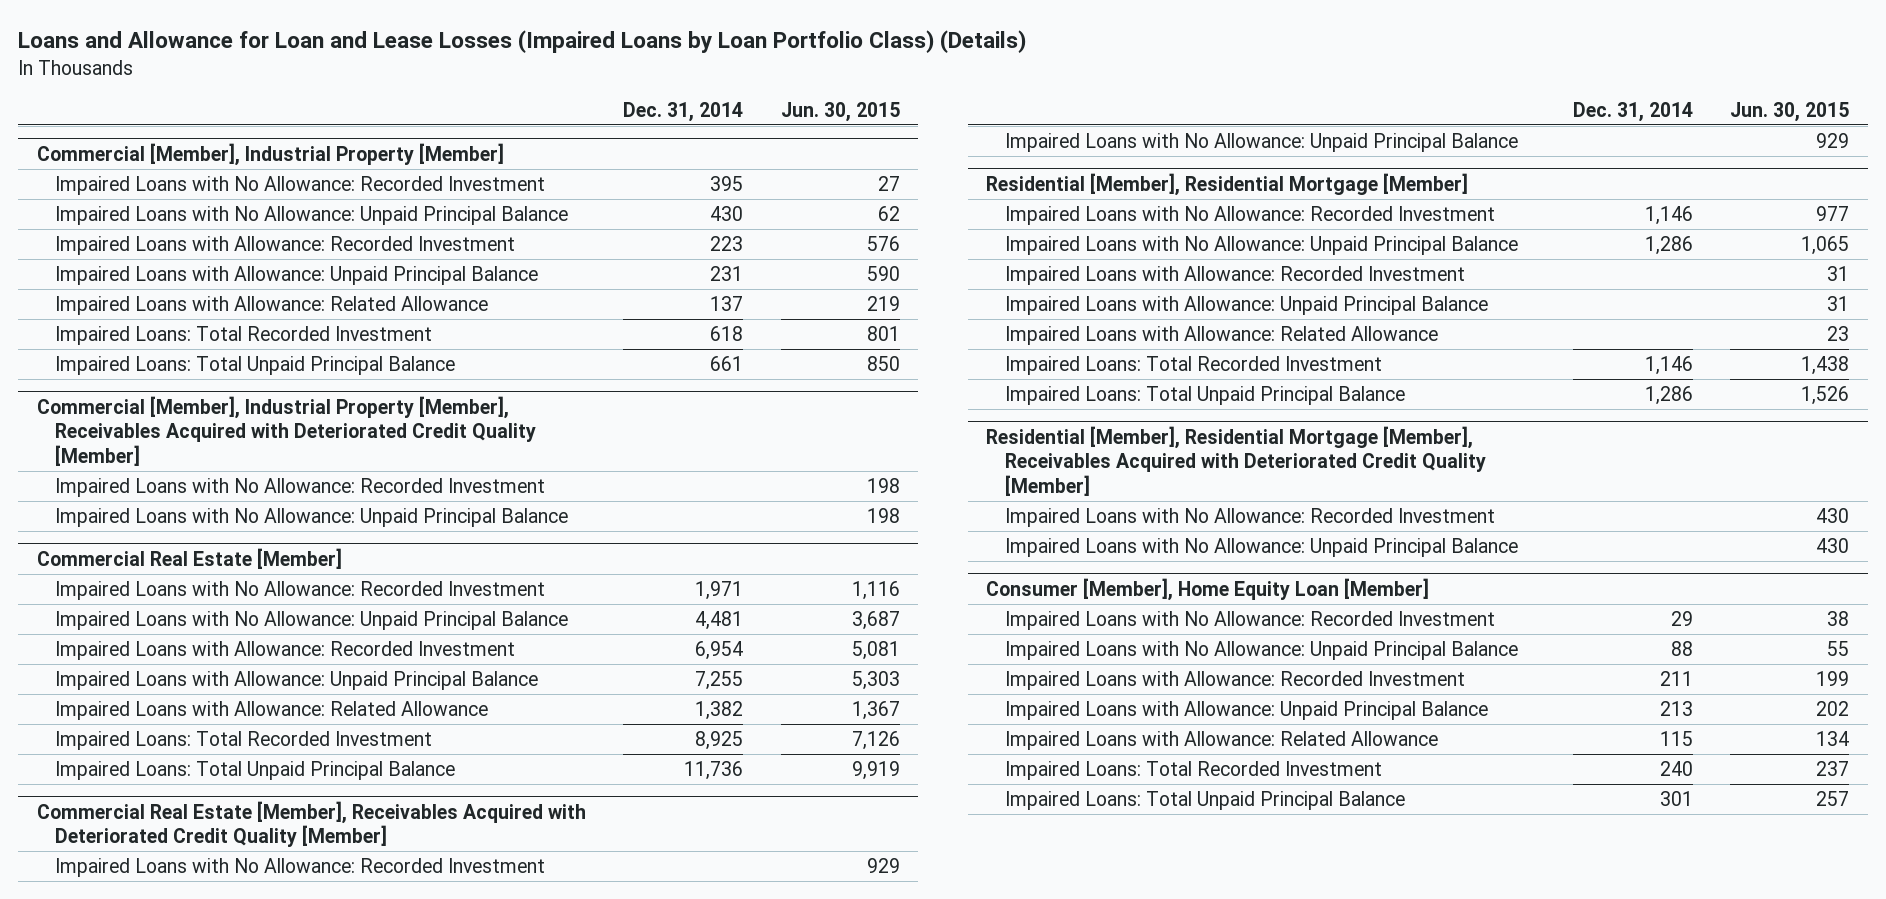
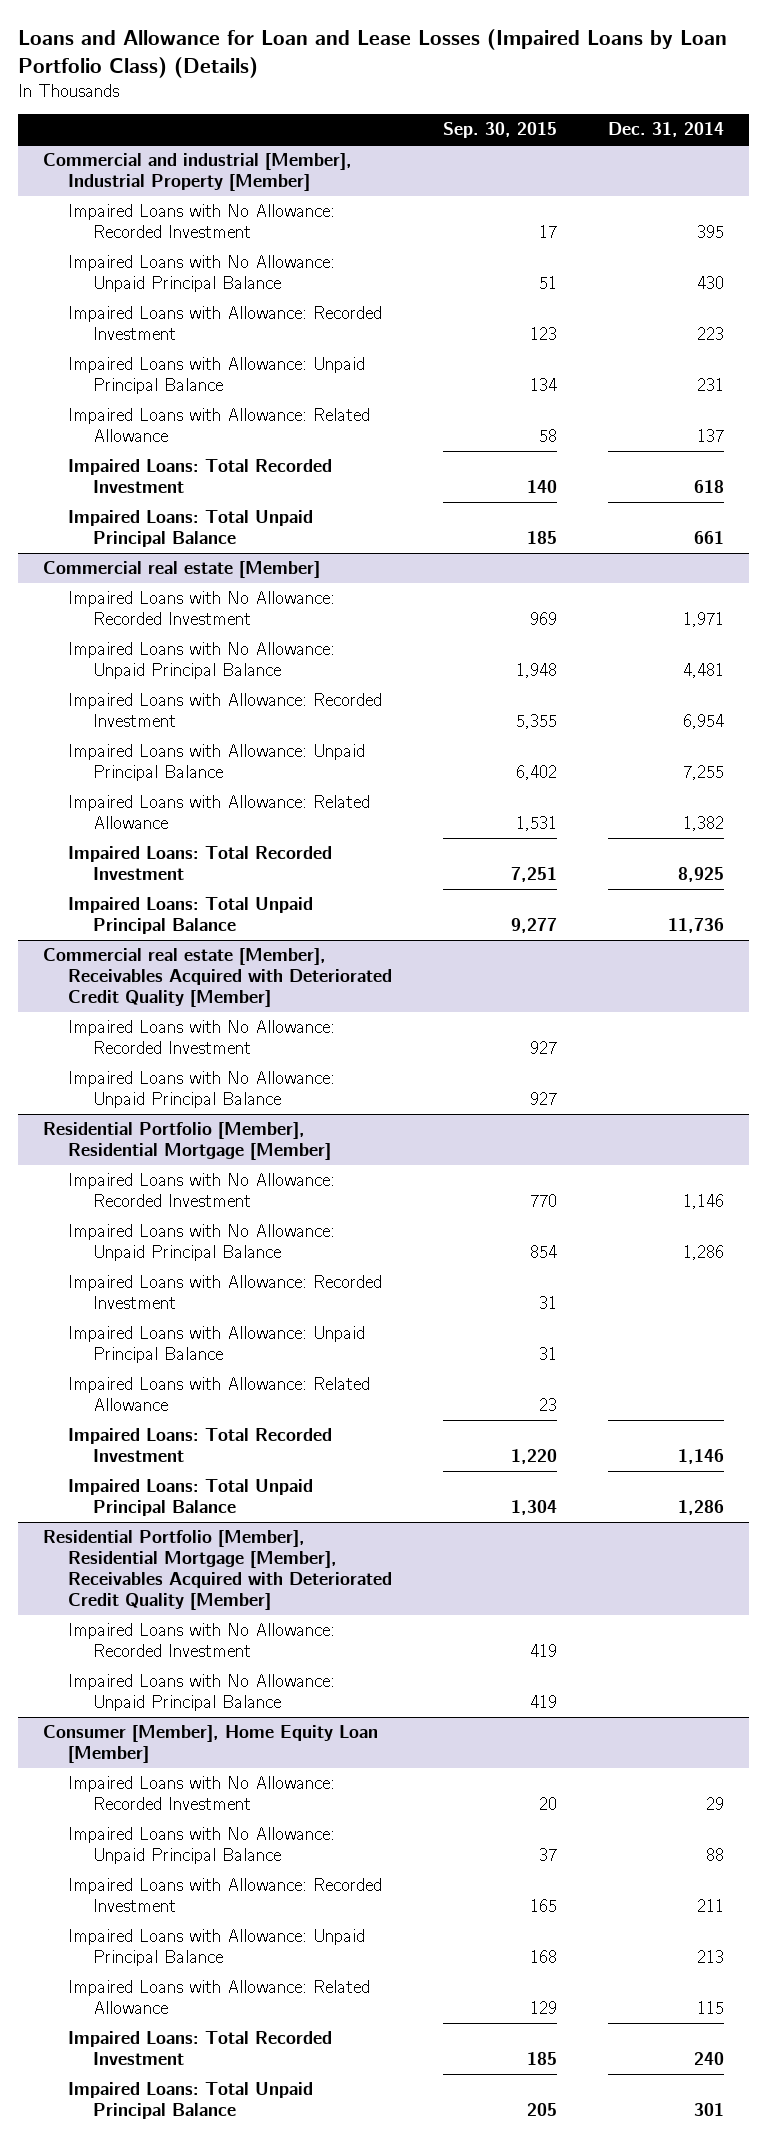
- | Dec. 31, 2014 | Jun. 30, 2015
+ | Sep. 30, 2015 | Dec. 31, 2014
- Commercial [Member], Industrial Property [Member]
+ Commercial and industrial [Member], Industrial Property [Member]
- Commercial [Member], Industrial Property [Member], Receivables Acquired with Deteriorated Credit Quality [Member]
- Impaired Loans with No Allowance: Recorded Investment | | 198
- Impaired Loans with No Allowance: Unpaid Principal Balance | | 198
- Commercial Real Estate [Member]
+ Commercial real estate [Member]
- Commercial Real Estate [Member], Receivables Acquired with Deteriorated Credit Quality [Member]
+ Commercial real estate [Member], Receivables Acquired with Deteriorated Credit Quality [Member]
- Residential [Member], Residential Mortgage [Member]
+ Residential Portfolio [Member], Residential Mortgage [Member]
- Residential [Member], Residential Mortgage [Member], Receivables Acquired with Deteriorated Credit Quality [Member]
+ Residential Portfolio [Member], Residential Mortgage [Member], Receivables Acquired with Deteriorated Credit Quality [Member]

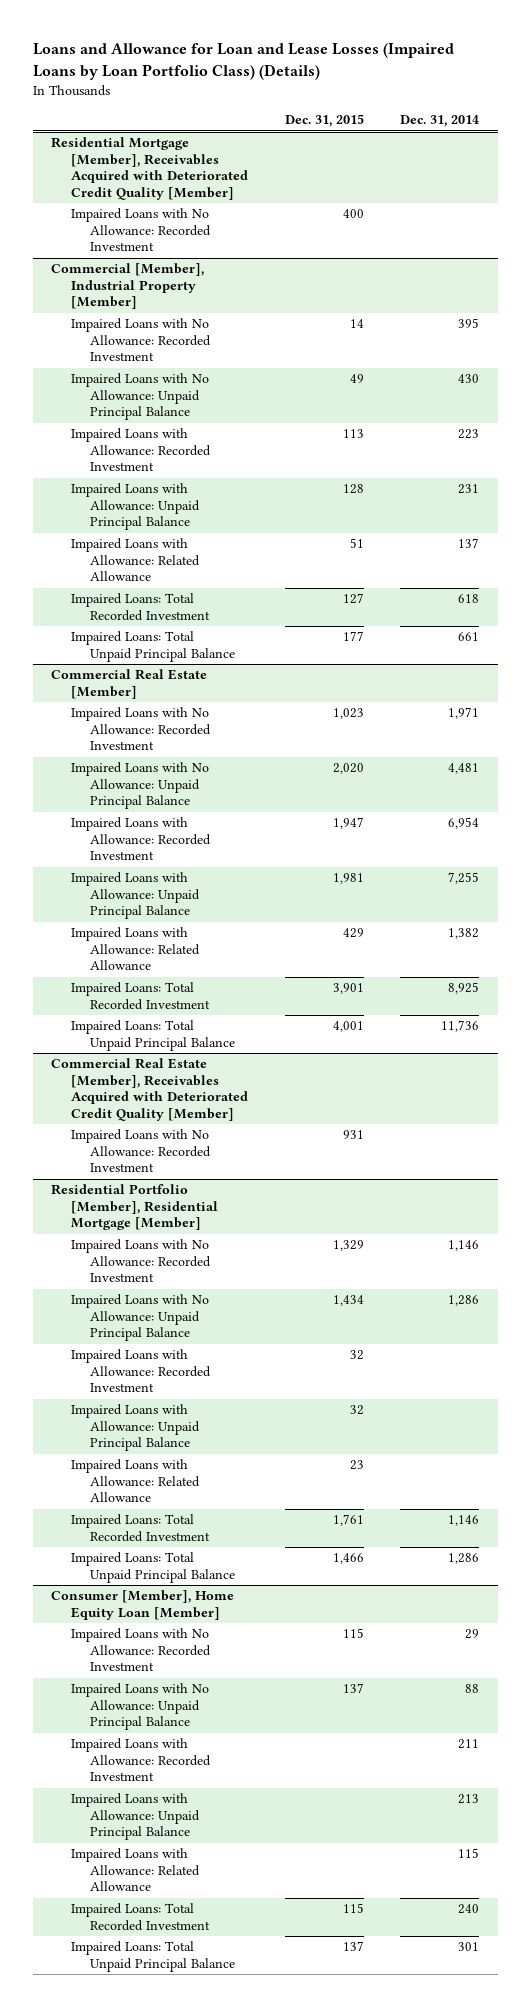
- | Sep. 30, 2015 | Dec. 31, 2014
+ | Dec. 31, 2015 | Dec. 31, 2014
- Commercial and industrial [Member], Industrial Property [Member]
+ Residential Mortgage [Member], Receivables Acquired with Deteriorated Credit Quality [Member]
+ Impaired Loans with No Allowance: Recorded Investment | 400 |
+ Commercial [Member], Industrial Property [Member]
- Commercial real estate [Member]
+ Commercial Real Estate [Member]
- Commercial real estate [Member], Receivables Acquired with Deteriorated Credit Quality [Member]
+ Commercial Real Estate [Member], Receivables Acquired with Deteriorated Credit Quality [Member]
- Impaired Loans with No Allowance: Unpaid Principal Balance | 927 |
- Residential Portfolio [Member], Residential Mortgage [Member], Receivables Acquired with Deteriorated Credit Quality [Member]
- Impaired Loans with No Allowance: Recorded Investment | 419 |
- Impaired Loans with No Allowance: Unpaid Principal Balance | 419 |

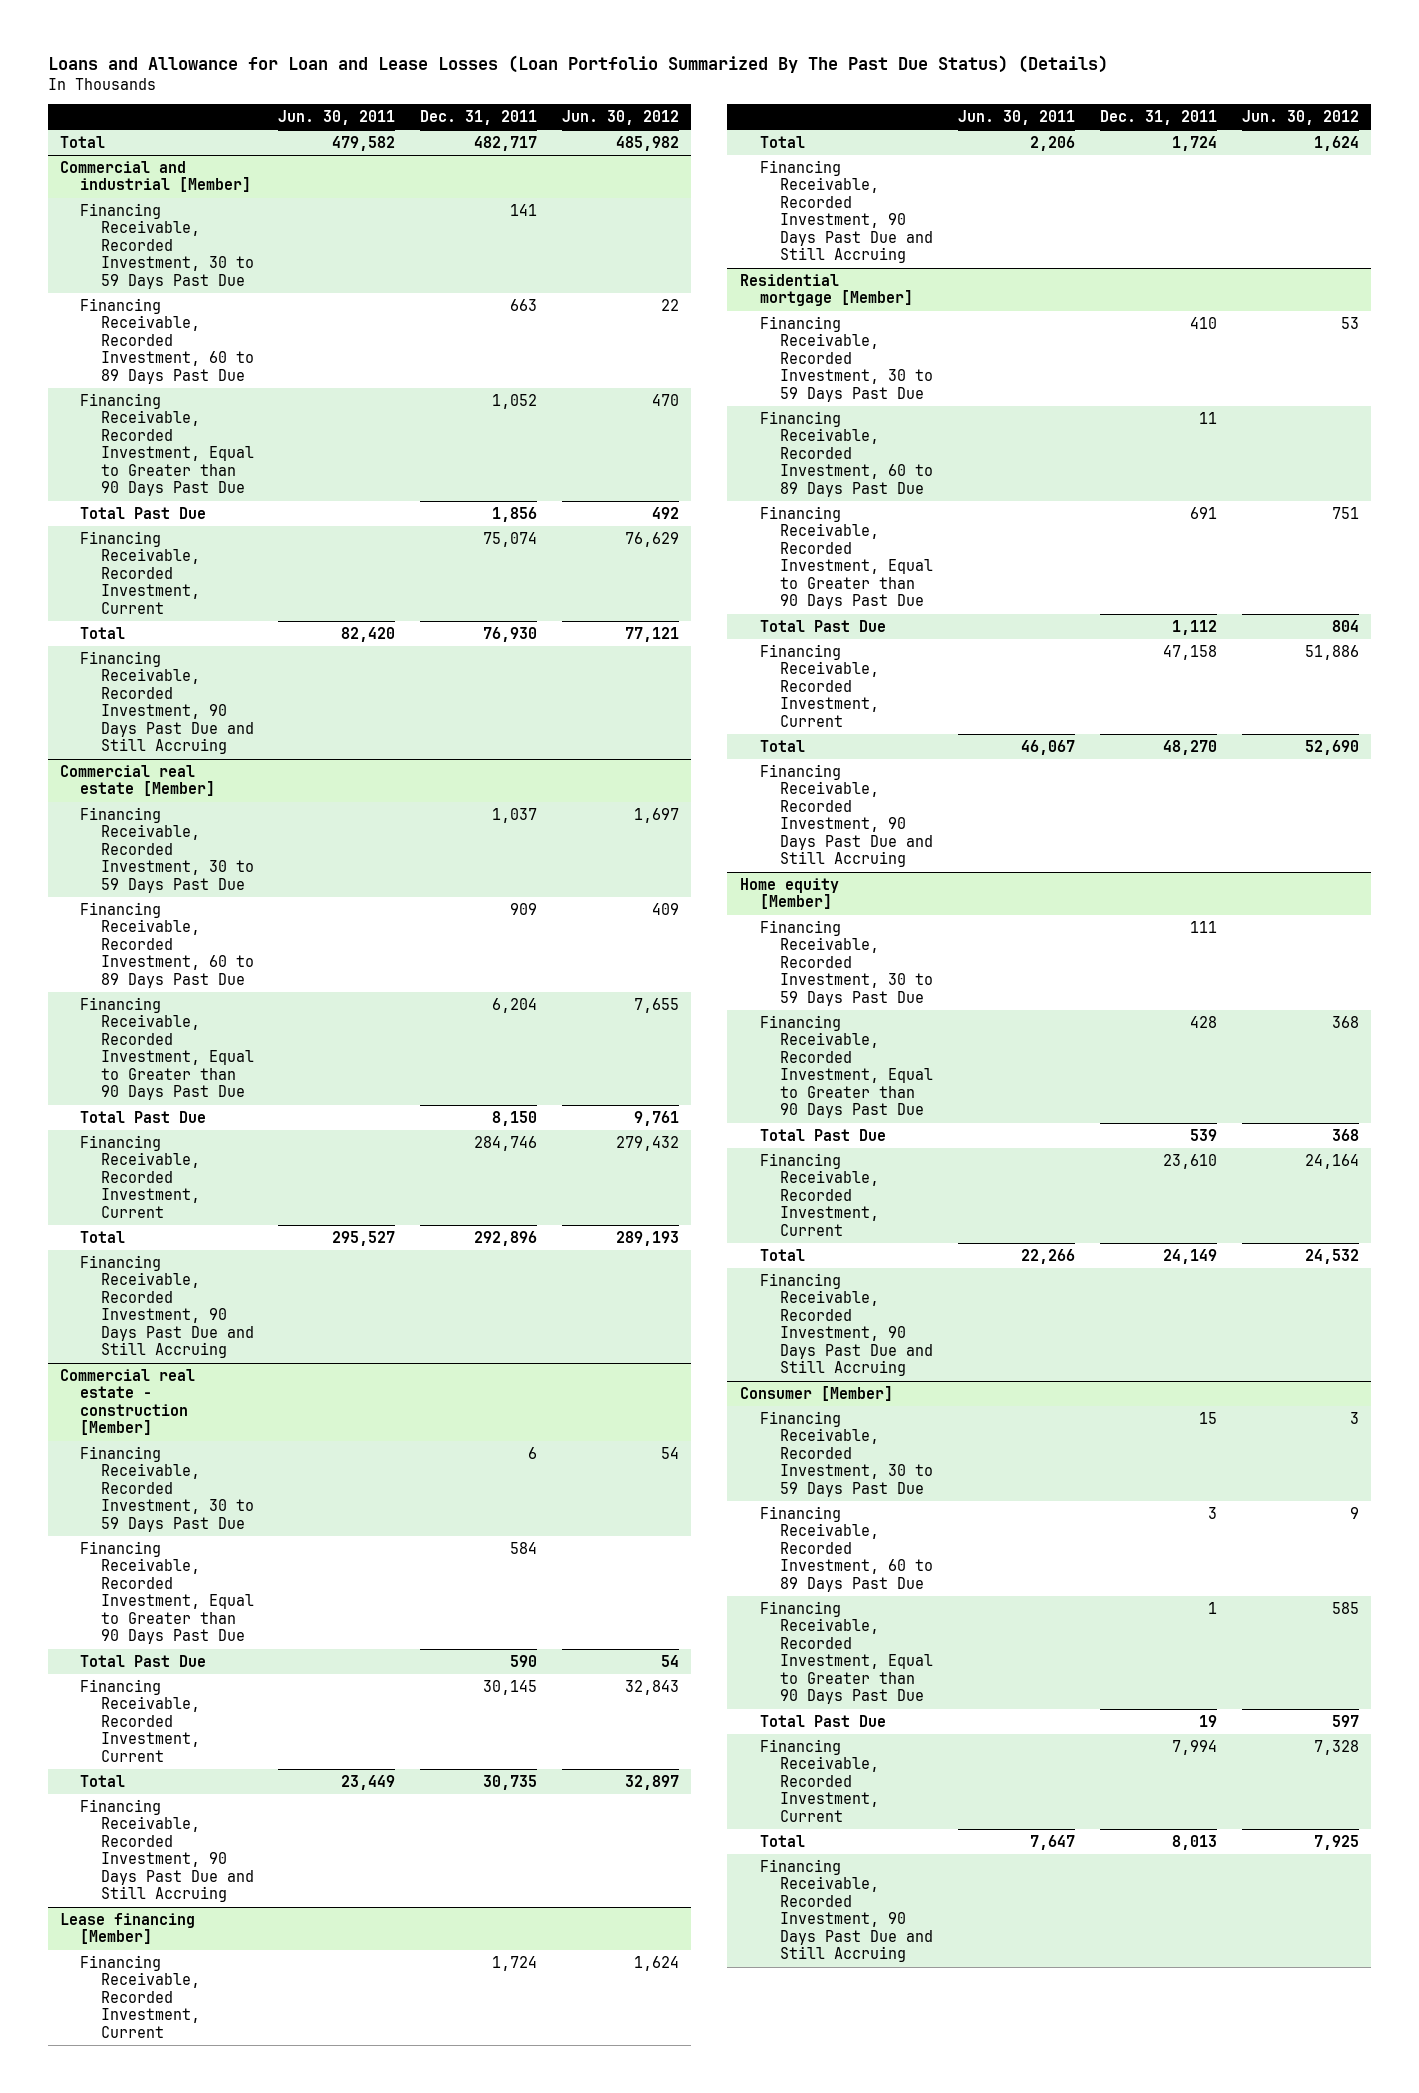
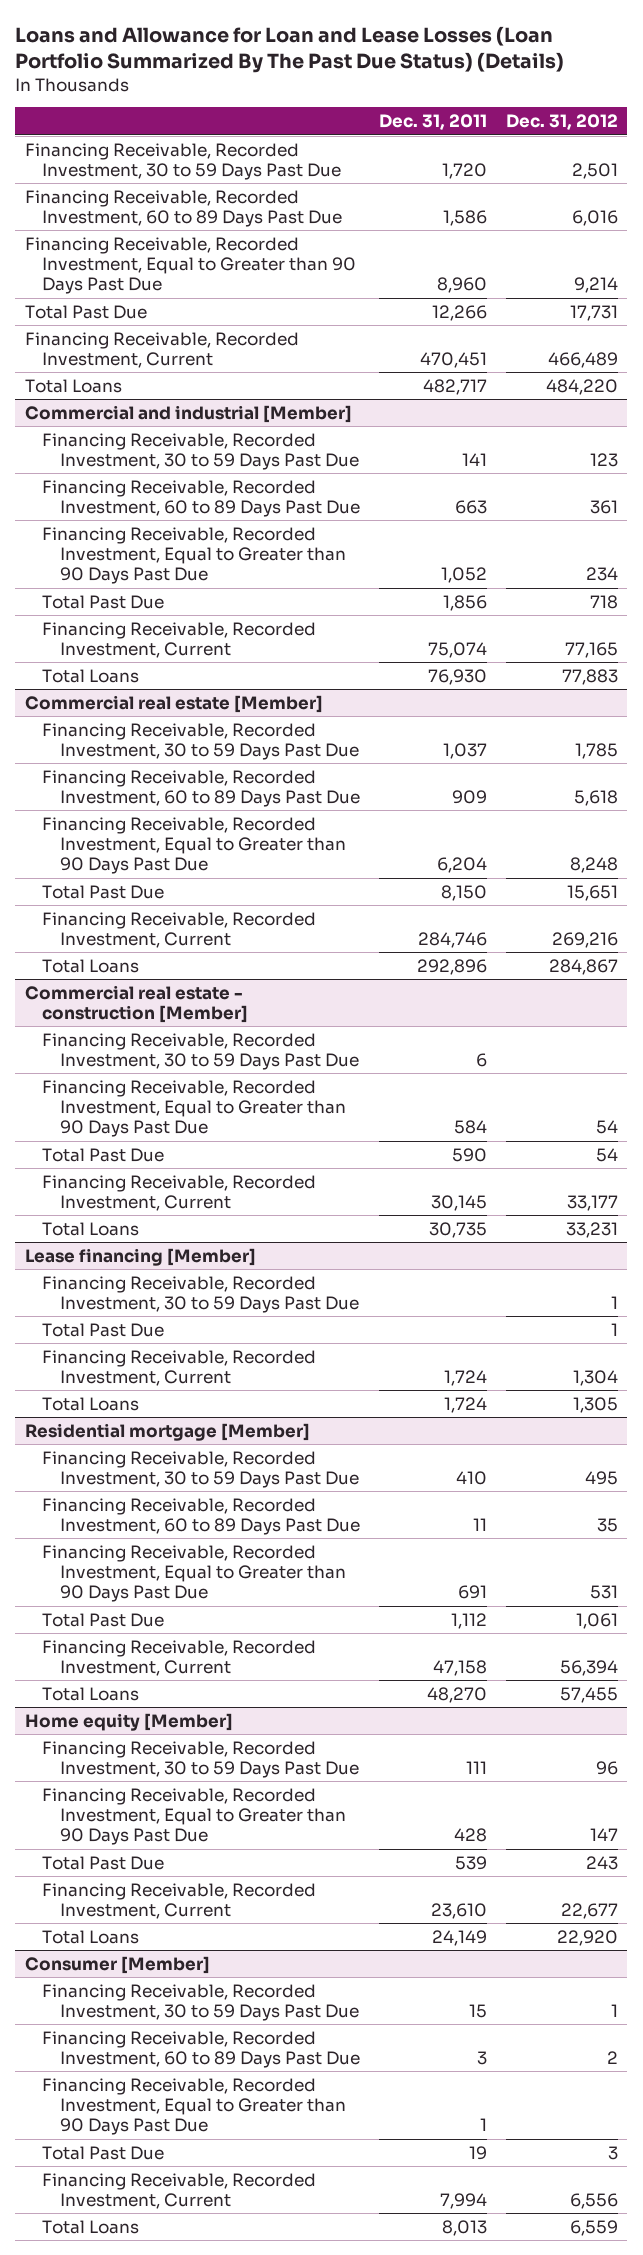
- | Jun. 30, 2011 | Dec. 31, 2011 | Jun. 30, 2012
+ | Dec. 31, 2011 | Dec. 31, 2012
- Total | 479,582 | 482,717 | 485,982
+ Financing Receivable, Recorded Investment, 30 to 59 Days Past Due | 1,720 | 2,501
+ Financing Receivable, Recorded Investment, 60 to 89 Days Past Due | 1,586 | 6,016
+ Financing Receivable, Recorded Investment, Equal to Greater than 90 Days Past Due | 8,960 | 9,214
+ Total Past Due | 12,266 | 17,731
+ Financing Receivable, Recorded Investment, Current | 470,451 | 466,489
+ Total Loans | 482,717 | 484,220
@ Commercial and industrial [Member]
- Total | 82,420 | 76,930 | 77,121
- Financing Receivable, Recorded Investment, 90 Days Past Due and Still Accruing
+ Total Loans | 76,930 | 77,883
@ Commercial real estate [Member]
- Total | 295,527 | 292,896 | 289,193
- Financing Receivable, Recorded Investment, 90 Days Past Due and Still Accruing
+ Total Loans | 292,896 | 284,867
@ Commercial real estate - construction [Member]
- Total | 23,449 | 30,735 | 32,897
- Financing Receivable, Recorded Investment, 90 Days Past Due and Still Accruing
+ Total Loans | 30,735 | 33,231
@ Lease financing [Member]
+ Financing Receivable, Recorded Investment, 30 to 59 Days Past Due | | 1
+ Total Past Due | | 1
- Total | 2,206 | 1,724 | 1,624
- Financing Receivable, Recorded Investment, 90 Days Past Due and Still Accruing
+ Total Loans | 1,724 | 1,305
@ Residential mortgage [Member]
- Total | 46,067 | 48,270 | 52,690
- Financing Receivable, Recorded Investment, 90 Days Past Due and Still Accruing
+ Total Loans | 48,270 | 57,455
@ Home equity [Member]
- Total | 22,266 | 24,149 | 24,532
- Financing Receivable, Recorded Investment, 90 Days Past Due and Still Accruing
+ Total Loans | 24,149 | 22,920
@ Consumer [Member]
- Total | 7,647 | 8,013 | 7,925
- Financing Receivable, Recorded Investment, 90 Days Past Due and Still Accruing
+ Total Loans | 8,013 | 6,559

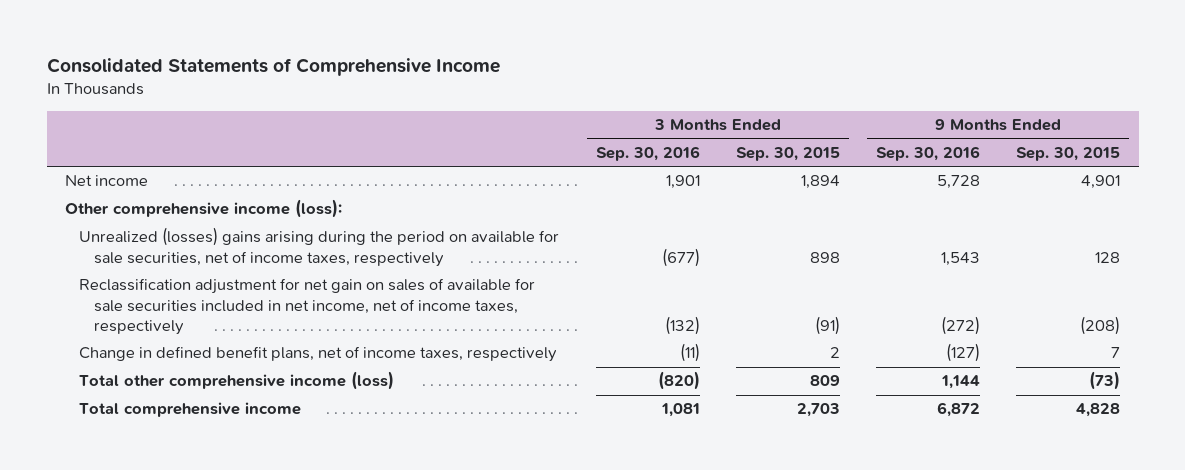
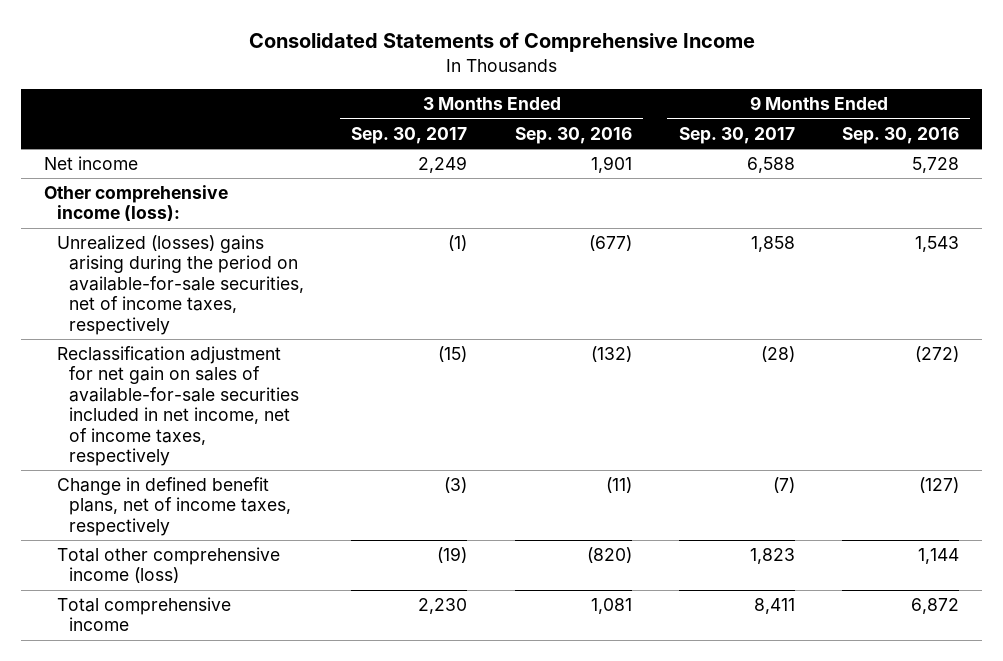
- | 3 Months Ended Sep. 30, 2016 | 3 Months Ended Sep. 30, 2015 | 9 Months Ended Sep. 30, 2016 | 9 Months Ended Sep. 30, 2015
+ | 3 Months Ended Sep. 30, 2017 | 3 Months Ended Sep. 30, 2016 | 9 Months Ended Sep. 30, 2017 | 9 Months Ended Sep. 30, 2016
- Unrealized (losses) gains arising during the period on available for sale securities, net of income taxes, respectively | (677) | 898 | 1,543 | 128
- Reclassification adjustment for net gain on sales of available for sale securities included in net income, net of income taxes, respectively | (132) | (91) | (272) | (208)
+ Unrealized (losses) gains arising during the period on available-for-sale securities, net of income taxes, respectively | (1) | (677) | 1,858 | 1,543
+ Reclassification adjustment for net gain on sales of available-for-sale securities included in net income, net of income taxes, respectively | (15) | (132) | (28) | (272)

